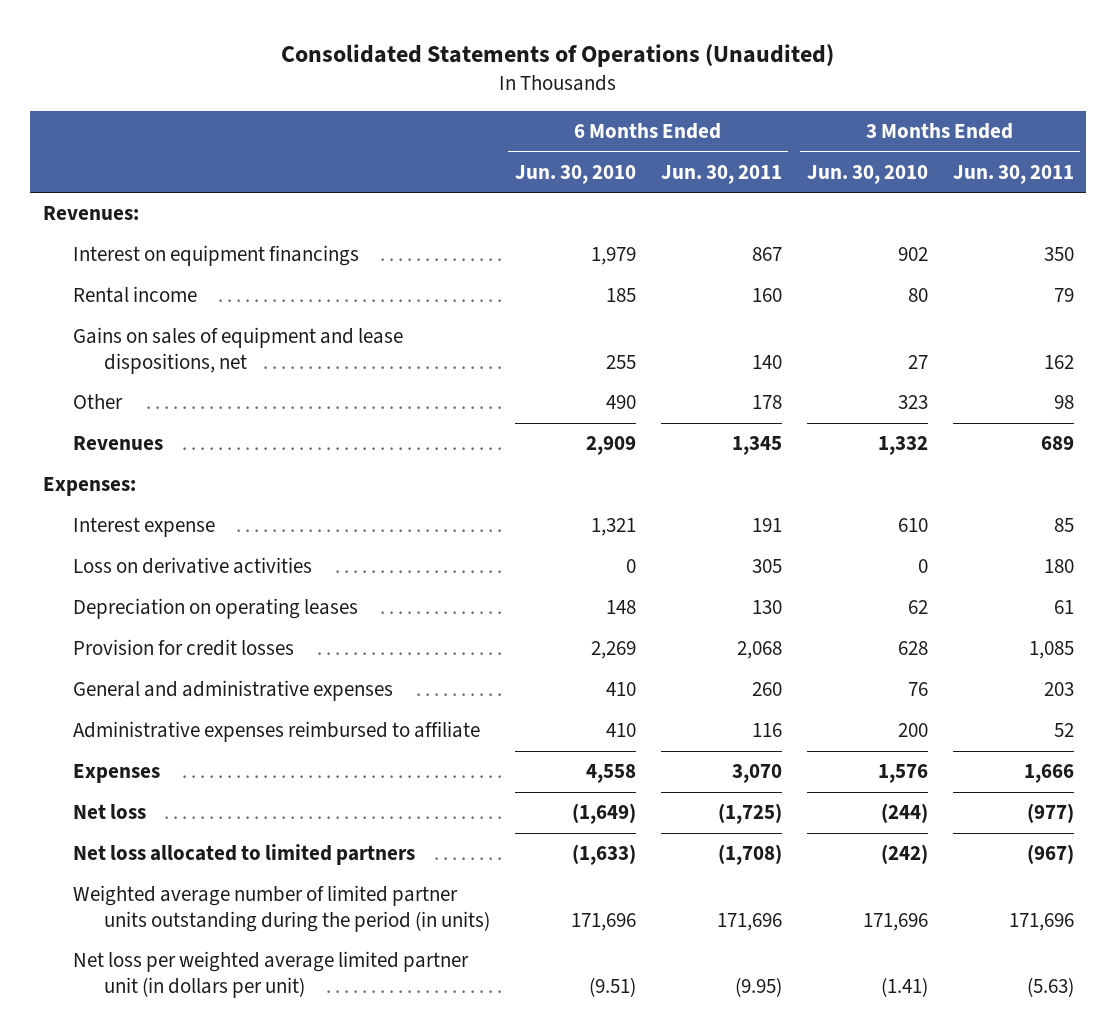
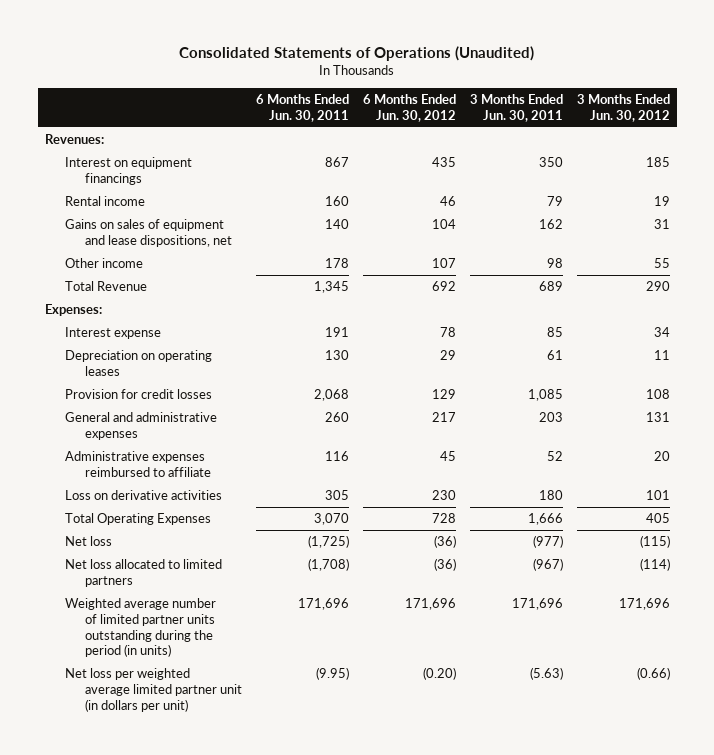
- | 6 Months Ended Jun. 30, 2010 | 6 Months Ended Jun. 30, 2011 | 3 Months Ended Jun. 30, 2010 | 3 Months Ended Jun. 30, 2011
+ | 6 Months Ended Jun. 30, 2011 | 6 Months Ended Jun. 30, 2012 | 3 Months Ended Jun. 30, 2011 | 3 Months Ended Jun. 30, 2012
- Other | 490 | 178 | 323 | 98
- Revenues | 2,909 | 1,345 | 1,332 | 689
+ Other income | 178 | 107 | 98 | 55
+ Total Revenue | 1,345 | 692 | 689 | 290
- Expenses | 4,558 | 3,070 | 1,576 | 1,666
moved down: Loss on derivative activities | 305 | 230 | 180 | 101
+ Total Operating Expenses | 3,070 | 728 | 1,666 | 405

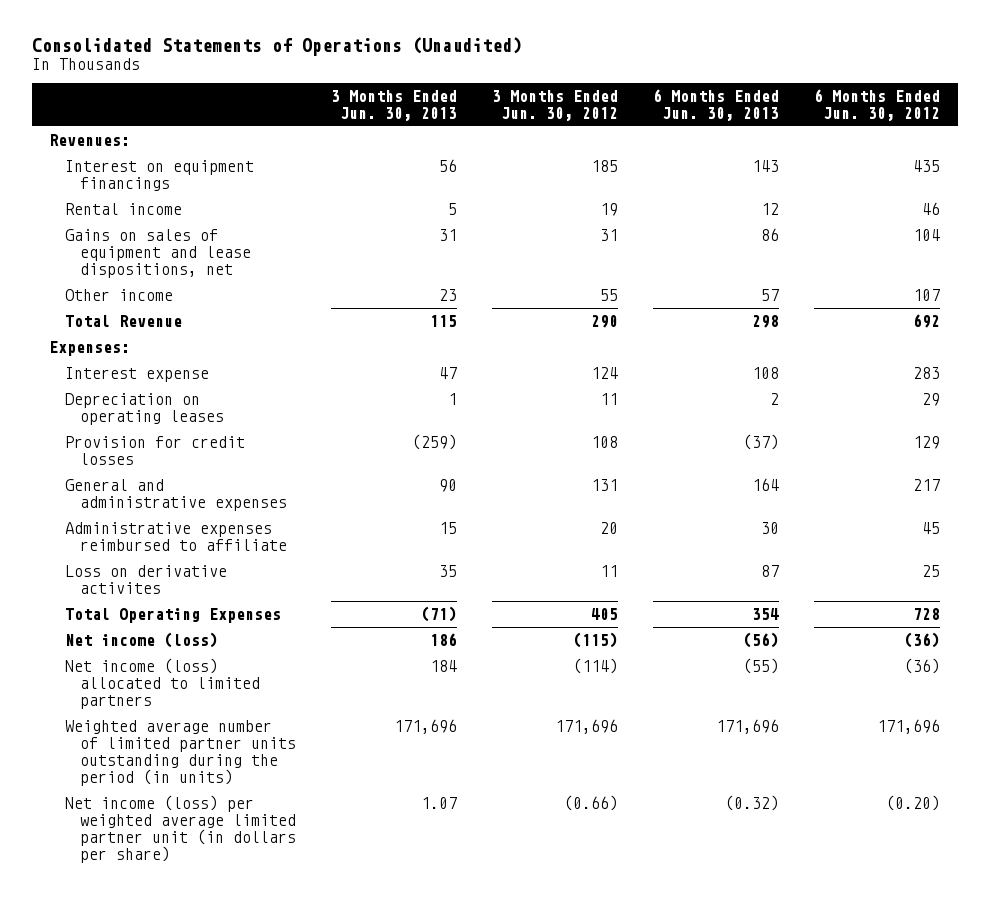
- | 6 Months Ended Jun. 30, 2011 | 6 Months Ended Jun. 30, 2012 | 3 Months Ended Jun. 30, 2011 | 3 Months Ended Jun. 30, 2012
+ | 3 Months Ended Jun. 30, 2013 | 3 Months Ended Jun. 30, 2012 | 6 Months Ended Jun. 30, 2013 | 6 Months Ended Jun. 30, 2012
- Interest expense | 191 | 78 | 85 | 34
+ Interest expense | 47 | 124 | 108 | 283
- Loss on derivative activities | 305 | 230 | 180 | 101
+ Loss on derivative activites | 35 | 11 | 87 | 25
- Net loss | (1,725) | (36) | (977) | (115)
- Net loss allocated to limited partners | (1,708) | (36) | (967) | (114)
+ Net income (loss) | 186 | (115) | (56) | (36)
+ Net income (loss) allocated to limited partners | 184 | (114) | (55) | (36)
- Net loss per weighted average limited partner unit (in dollars per unit) | (9.95) | (0.20) | (5.63) | (0.66)
+ Net income (loss) per weighted average limited partner unit (in dollars per share) | 1.07 | (0.66) | (0.32) | (0.20)

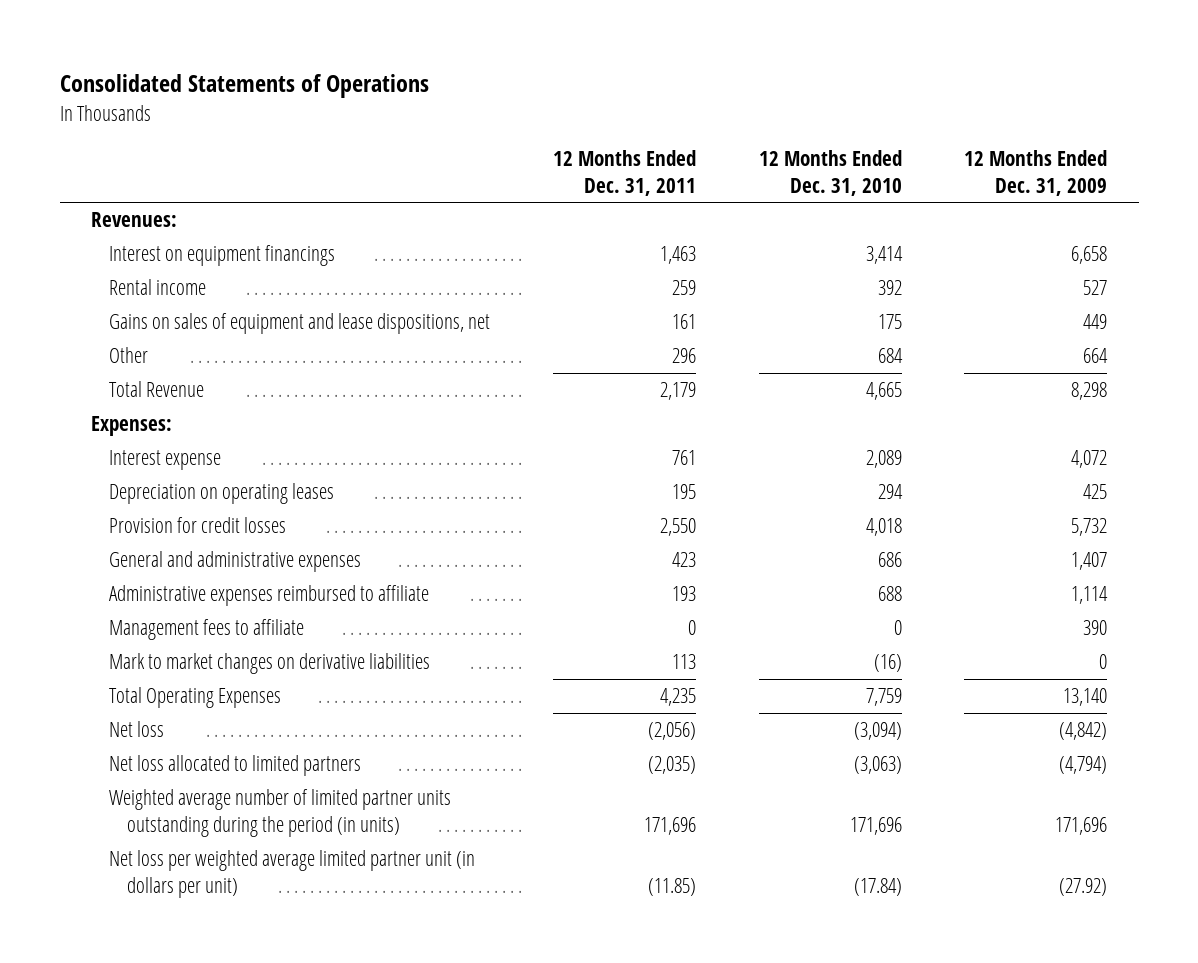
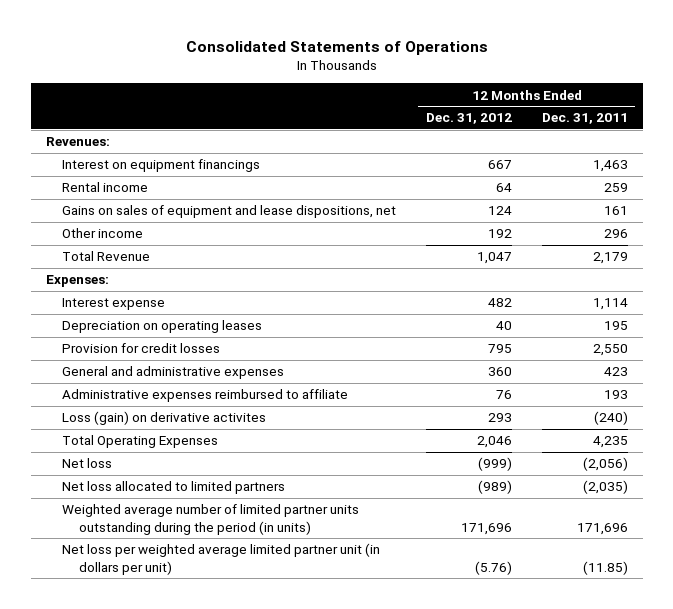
- | 12 Months Ended Dec. 31, 2011 | 12 Months Ended Dec. 31, 2010 | 12 Months Ended Dec. 31, 2009
+ | 12 Months Ended Dec. 31, 2012 | 12 Months Ended Dec. 31, 2011
- Other | 296 | 684 | 664
+ Other income | 192 | 296
- Interest expense | 761 | 2,089 | 4,072
+ Interest expense | 482 | 1,114
- Management fees to affiliate | 0 | 0 | 390
- Mark to market changes on derivative liabilities | 113 | (16) | 0
+ Loss (gain) on derivative activites | 293 | (240)

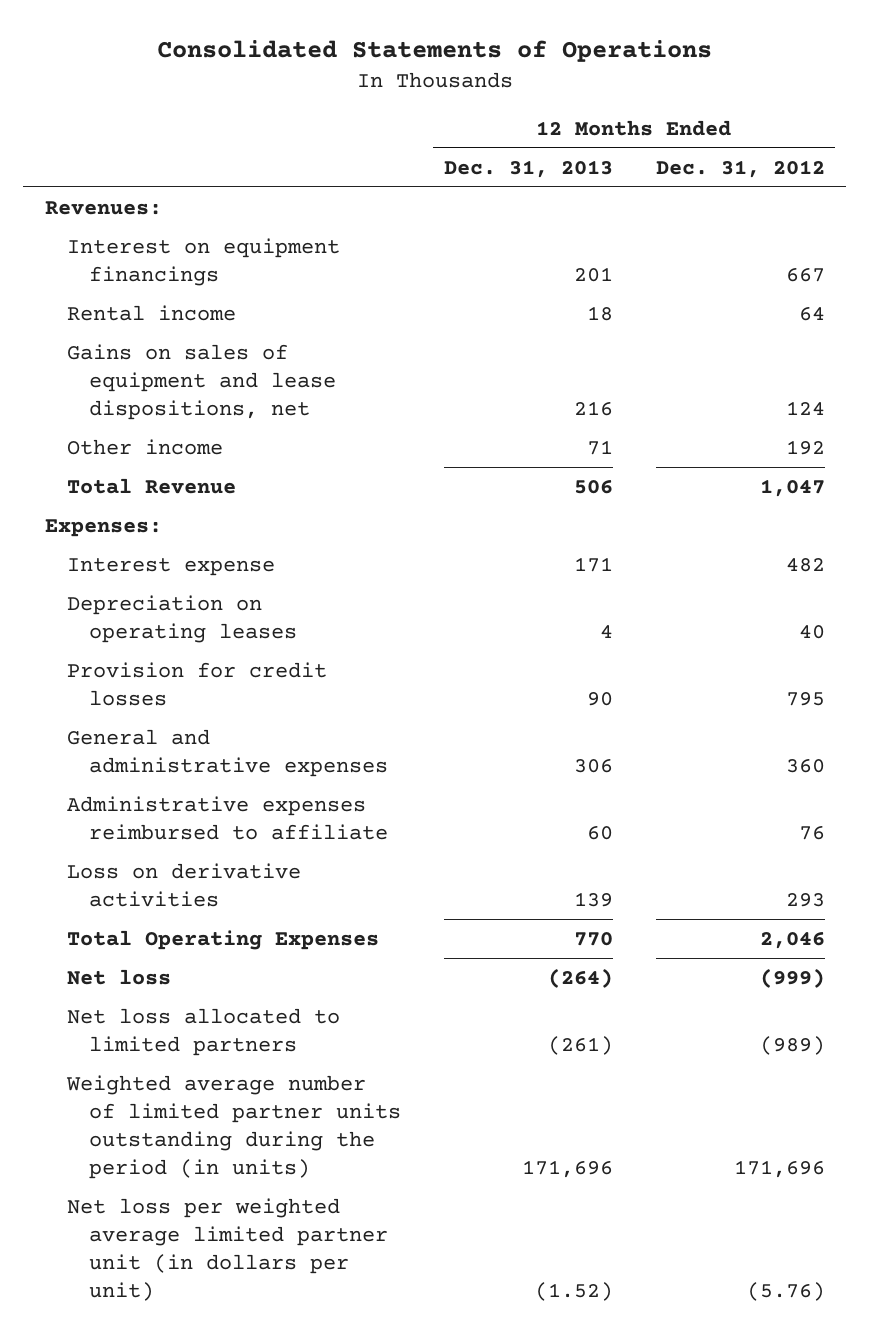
- | 12 Months Ended Dec. 31, 2012 | 12 Months Ended Dec. 31, 2011
+ | 12 Months Ended Dec. 31, 2013 | 12 Months Ended Dec. 31, 2012
- Loss (gain) on derivative activites | 293 | (240)
+ Loss on derivative activities | 139 | 293

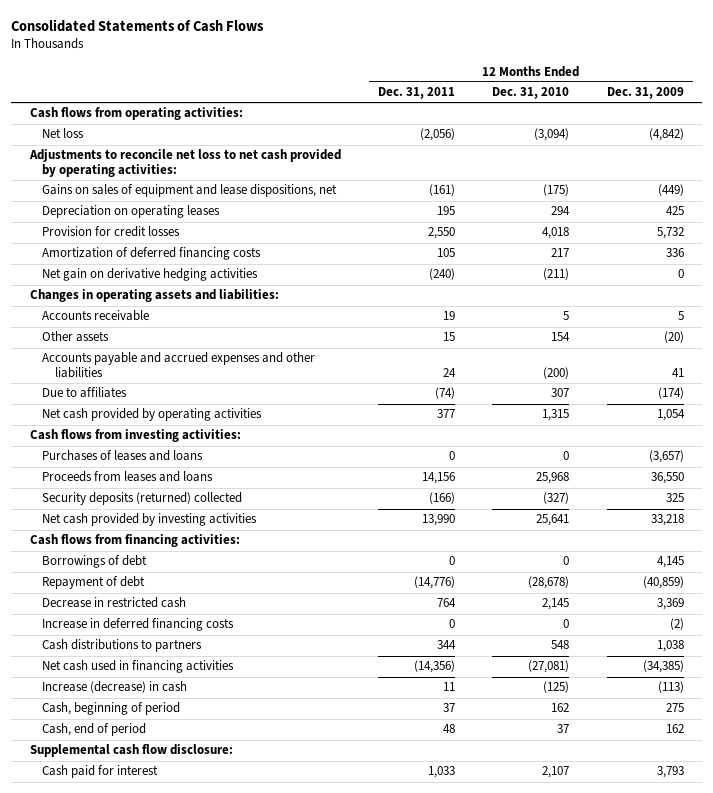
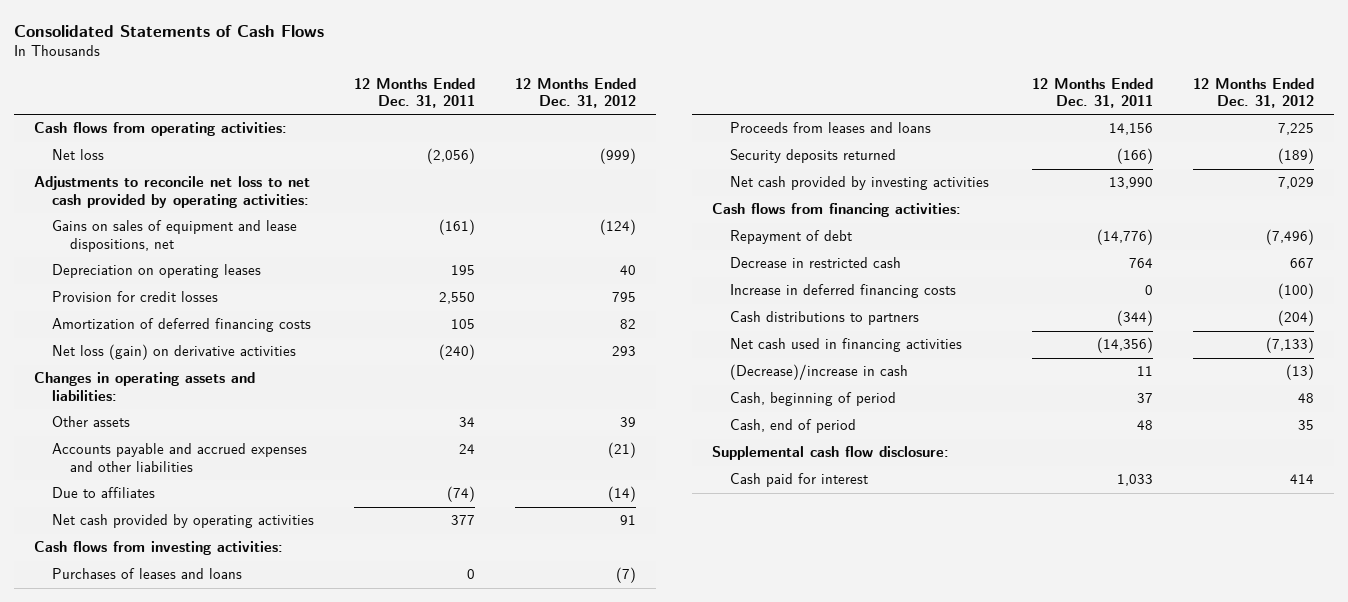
- | 12 Months Ended Dec. 31, 2011 | 12 Months Ended Dec. 31, 2010 | 12 Months Ended Dec. 31, 2009
+ | 12 Months Ended Dec. 31, 2011 | 12 Months Ended Dec. 31, 2012
- Net gain on derivative hedging activities | (240) | (211) | 0
+ Net loss (gain) on derivative activities | (240) | 293
- Accounts receivable | 19 | 5 | 5
- Other assets | 15 | 154 | (20)
+ Other assets | 34 | 39
- Security deposits (returned) collected | (166) | (327) | 325
+ Security deposits returned | (166) | (189)
- Borrowings of debt | 0 | 0 | 4,145
- Cash distributions to partners | 344 | 548 | 1,038
+ Cash distributions to partners | (344) | (204)
- Increase (decrease) in cash | 11 | (125) | (113)
+ (Decrease)/increase in cash | 11 | (13)

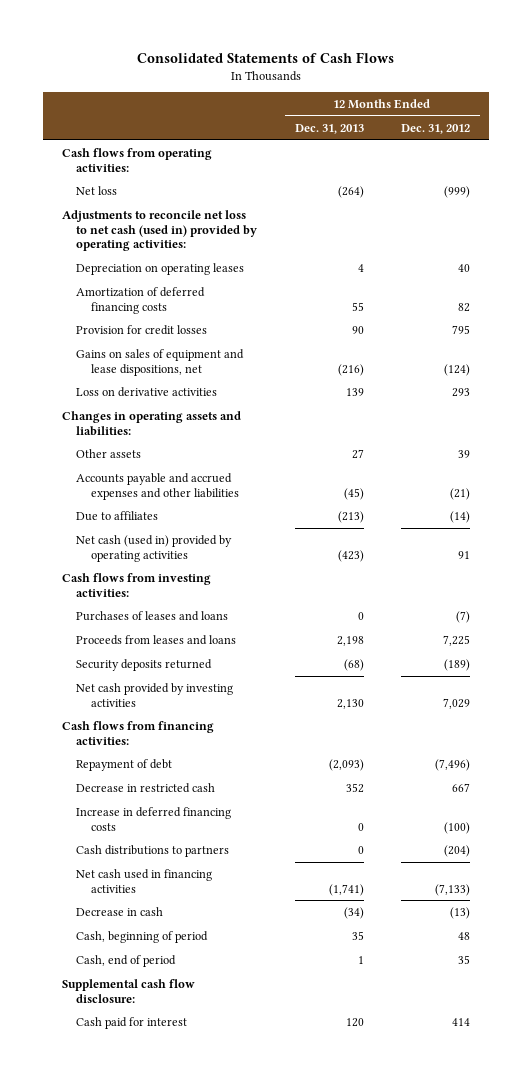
- | 12 Months Ended Dec. 31, 2011 | 12 Months Ended Dec. 31, 2012
+ | 12 Months Ended Dec. 31, 2013 | 12 Months Ended Dec. 31, 2012
- Adjustments to reconcile net loss to net cash provided by operating activities:
+ Adjustments to reconcile net loss to net cash (used in) provided by operating activities:
- Net loss (gain) on derivative activities | (240) | 293
moved down: Provision for credit losses | 90 | 795
moved down: Gains on sales of equipment and lease dispositions, net | (216) | (124)
+ Loss on derivative activities | 139 | 293
- Net cash provided by operating activities | 377 | 91
+ Net cash (used in) provided by operating activities | (423) | 91
- (Decrease)/increase in cash | 11 | (13)
+ Decrease in cash | (34) | (13)

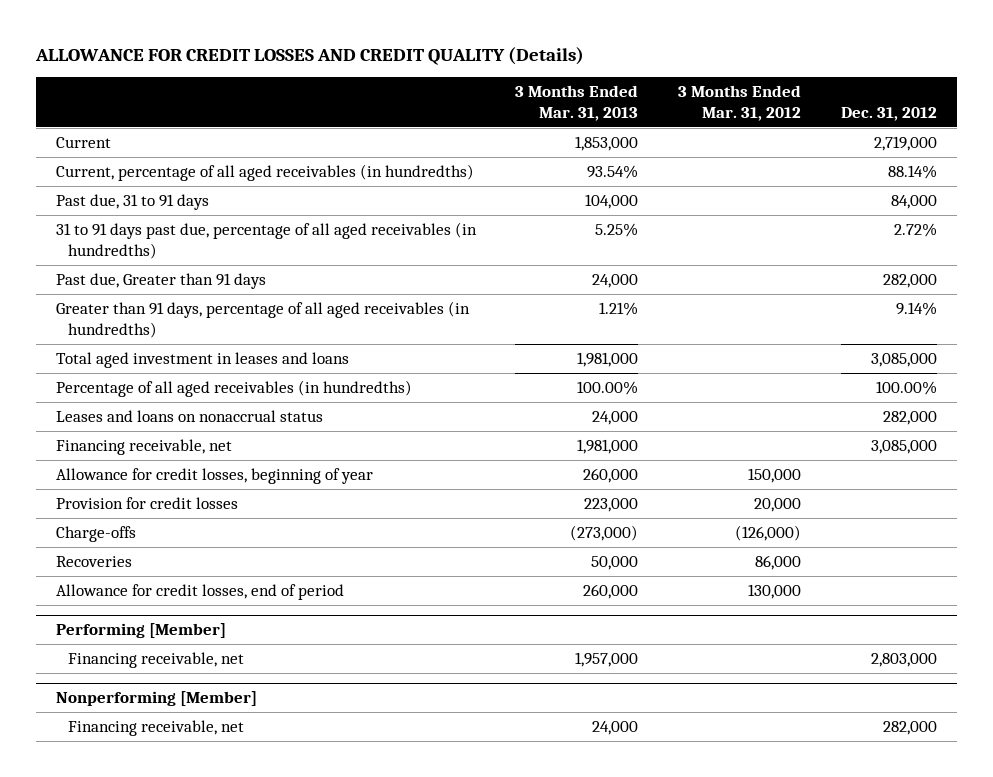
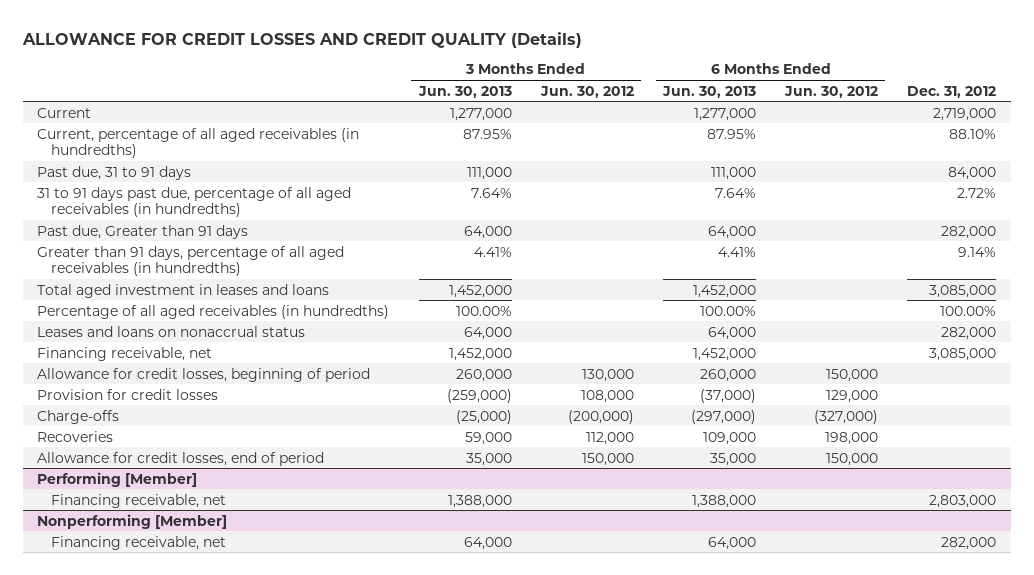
- | 3 Months Ended Mar. 31, 2013 | 3 Months Ended Mar. 31, 2012 | Dec. 31, 2012
+ | 3 Months Ended Jun. 30, 2013 | 3 Months Ended Jun. 30, 2012 | 6 Months Ended Jun. 30, 2013 | 6 Months Ended Jun. 30, 2012 | Dec. 31, 2012
- Current, percentage of all aged receivables (in hundredths) | 93.54% | | 88.14%
+ Current, percentage of all aged receivables (in hundredths) | 87.95% | | 87.95% | | 88.10%
- Allowance for credit losses, beginning of year | 260,000 | 150,000 |
+ Allowance for credit losses, beginning of period | 260,000 | 130,000 | 260,000 | 150,000 |

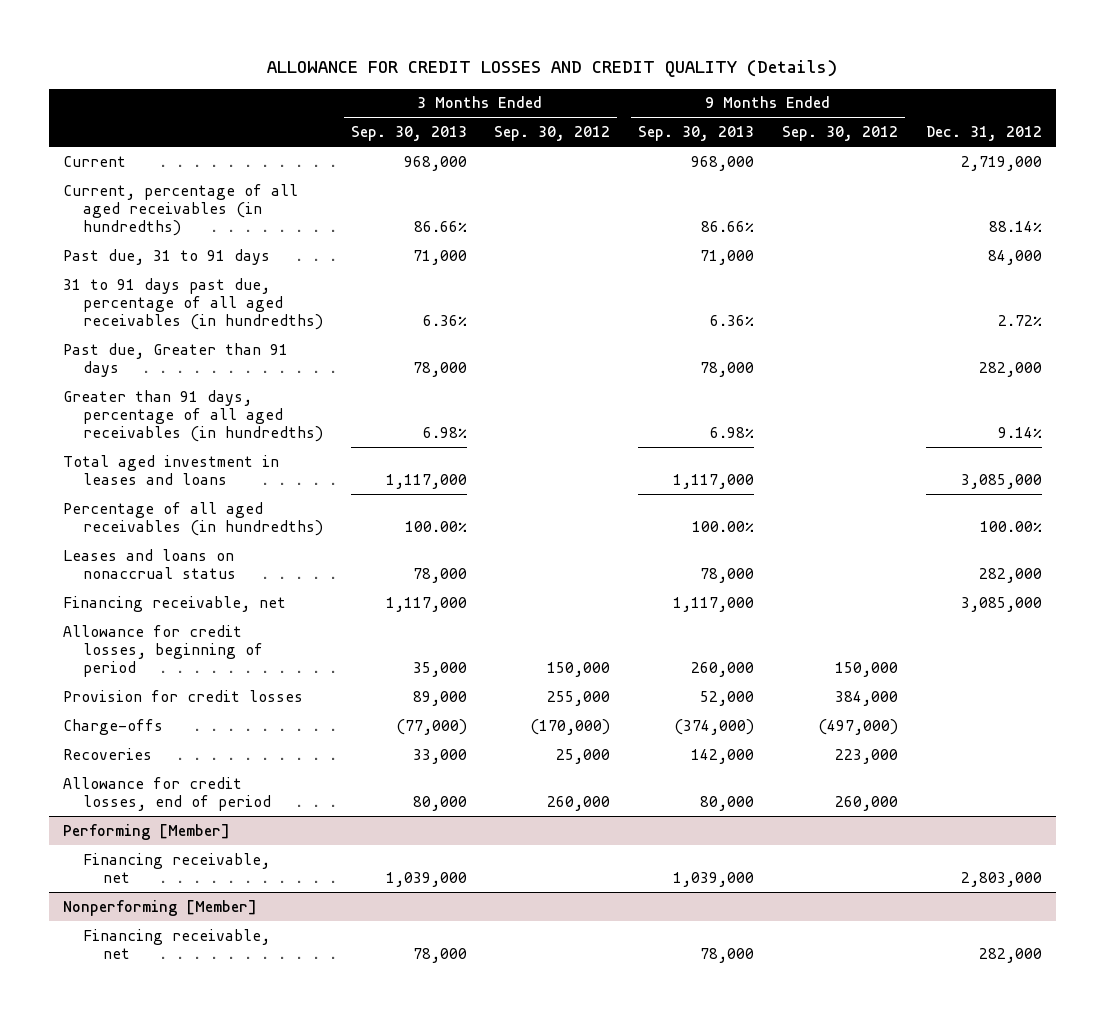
- | 3 Months Ended Jun. 30, 2013 | 3 Months Ended Jun. 30, 2012 | 6 Months Ended Jun. 30, 2013 | 6 Months Ended Jun. 30, 2012 | Dec. 31, 2012
+ | 3 Months Ended Sep. 30, 2013 | 3 Months Ended Sep. 30, 2012 | 9 Months Ended Sep. 30, 2013 | 9 Months Ended Sep. 30, 2012 | Dec. 31, 2012
- Current, percentage of all aged receivables (in hundredths) | 87.95% | | 87.95% | | 88.10%
+ Current, percentage of all aged receivables (in hundredths) | 86.66% | | 86.66% | | 88.14%

